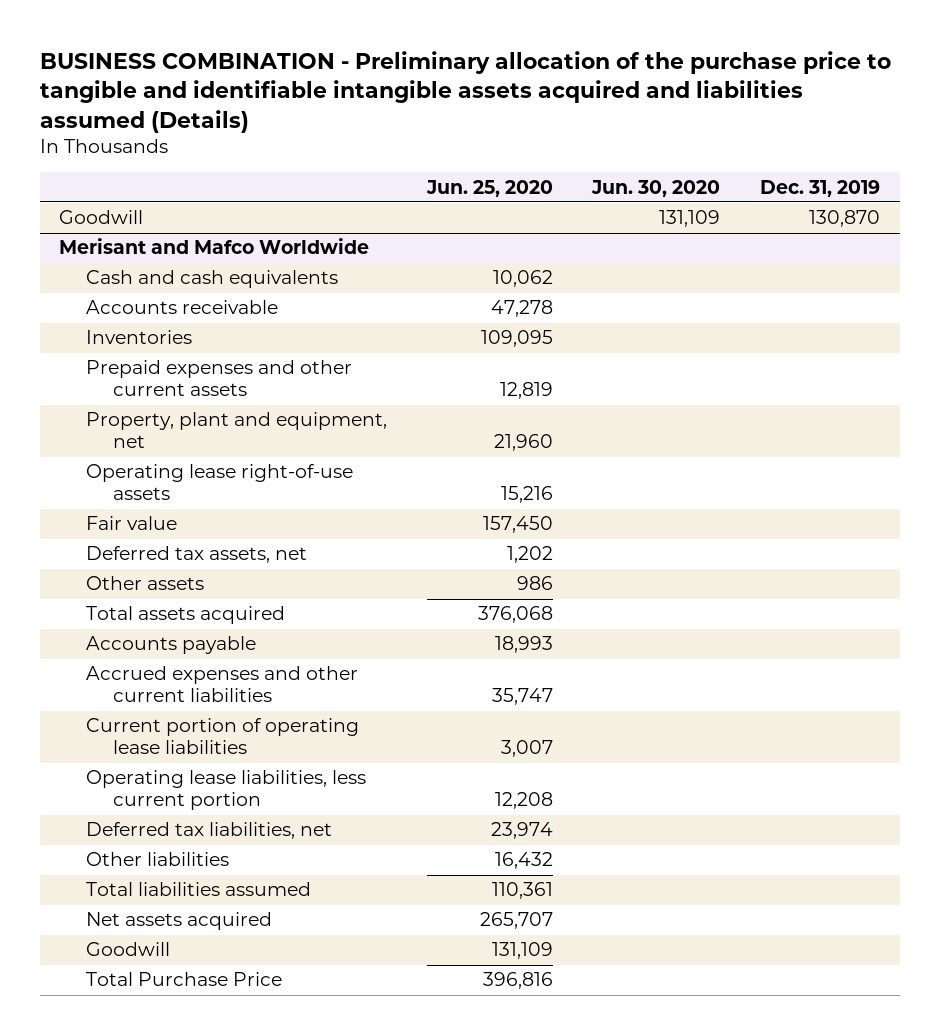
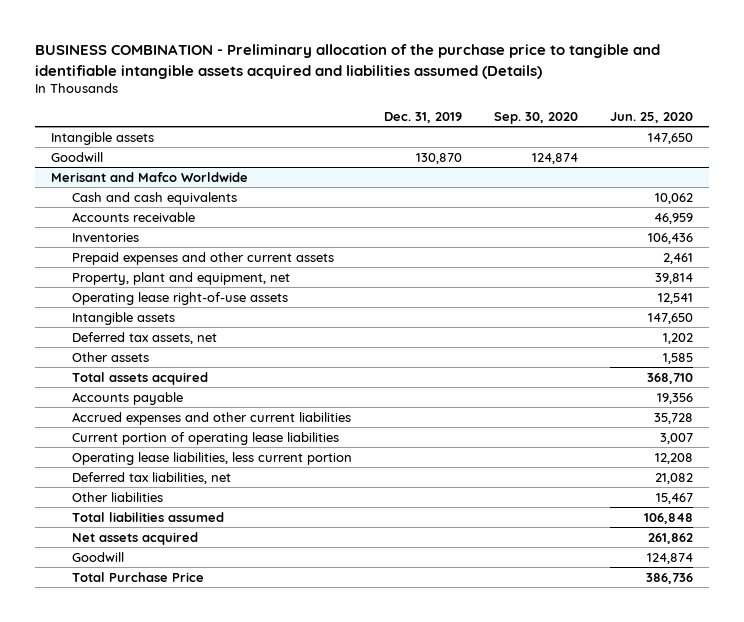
- | Jun. 25, 2020 | Jun. 30, 2020 | Dec. 31, 2019
+ | Dec. 31, 2019 | Sep. 30, 2020 | Jun. 25, 2020
+ Intangible assets | | | 147,650
@ Merisant and Mafco Worldwide
- Accounts receivable | 47,278 | |
- Inventories | 109,095 | |
- Prepaid expenses and other current assets | 12,819 | |
- Property, plant and equipment, net | 21,960 | |
- Operating lease right-of-use assets | 15,216 | |
- Fair value | 157,450 | |
+ Accounts receivable | | | 46,959
+ Inventories | | | 106,436
+ Prepaid expenses and other current assets | | | 2,461
+ Property, plant and equipment, net | | | 39,814
+ Operating lease right-of-use assets | | | 12,541
+ Intangible assets | | | 147,650
- Other assets | 986 | |
- Total assets acquired | 376,068 | |
- Accounts payable | 18,993 | |
- Accrued expenses and other current liabilities | 35,747 | |
+ Other assets | | | 1,585
+ Total assets acquired | | | 368,710
+ Accounts payable | | | 19,356
+ Accrued expenses and other current liabilities | | | 35,728
- Deferred tax liabilities, net | 23,974 | |
- Other liabilities | 16,432 | |
- Total liabilities assumed | 110,361 | |
- Net assets acquired | 265,707 | |
- Goodwill | 131,109 | |
- Total Purchase Price | 396,816 | |
+ Deferred tax liabilities, net | | | 21,082
+ Other liabilities | | | 15,467
+ Total liabilities assumed | | | 106,848
+ Net assets acquired | | | 261,862
+ Goodwill | | | 124,874
+ Total Purchase Price | | | 386,736

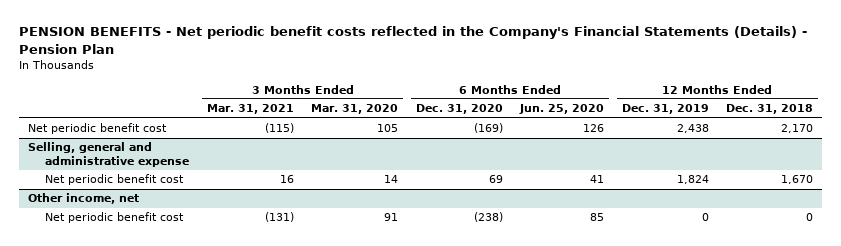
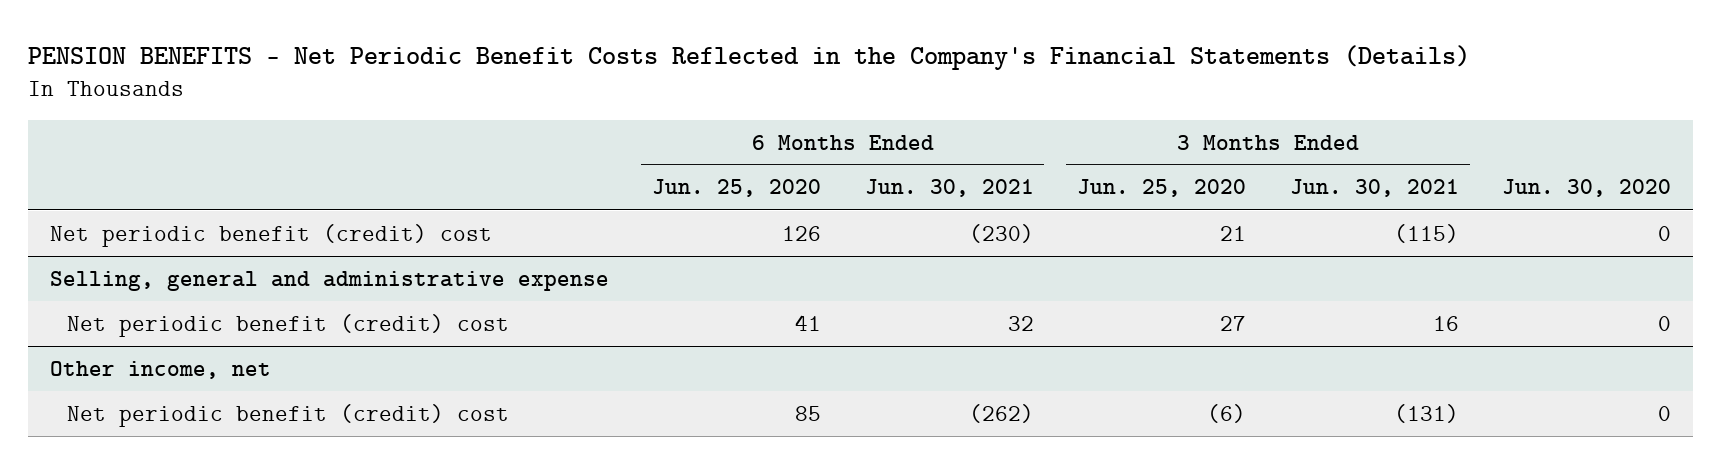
- PENSION BENEFITS - Net periodic benefit costs reflected in the Company's Financial Statements (Details) - Pension Plan
+ PENSION BENEFITS - Net Periodic Benefit Costs Reflected in the Company's Financial Statements (Details)
- | 3 Months Ended Mar. 31, 2021 | 3 Months Ended Mar. 31, 2020 | 6 Months Ended Dec. 31, 2020 | 6 Months Ended Jun. 25, 2020 | 12 Months Ended Dec. 31, 2019 | 12 Months Ended Dec. 31, 2018
+ | 6 Months Ended Jun. 25, 2020 | 6 Months Ended Jun. 30, 2021 | 3 Months Ended Jun. 25, 2020 | 3 Months Ended Jun. 30, 2021 | Jun. 30, 2020
- Net periodic benefit cost | (115) | 105 | (169) | 126 | 2,438 | 2,170
+ Net periodic benefit (credit) cost | 126 | (230) | 21 | (115) | 0
@ Selling, general and administrative expense
- Net periodic benefit cost | 16 | 14 | 69 | 41 | 1,824 | 1,670
+ Net periodic benefit (credit) cost | 41 | 32 | 27 | 16 | 0
@ Other income, net
- Net periodic benefit cost | (131) | 91 | (238) | 85 | 0 | 0
+ Net periodic benefit (credit) cost | 85 | (262) | (6) | (131) | 0

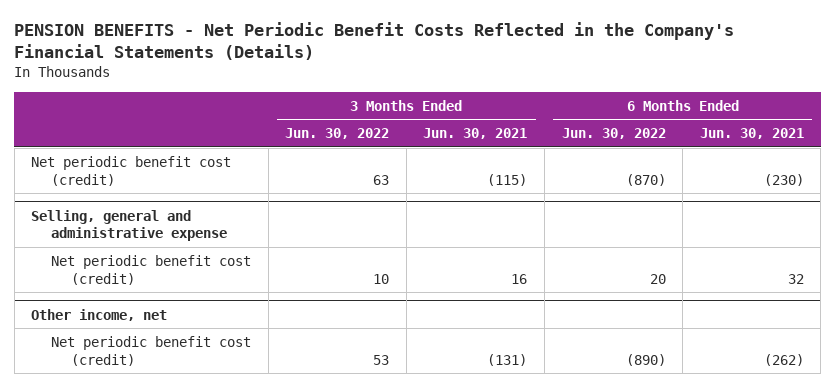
- | 6 Months Ended Jun. 25, 2020 | 6 Months Ended Jun. 30, 2021 | 3 Months Ended Jun. 25, 2020 | 3 Months Ended Jun. 30, 2021 | Jun. 30, 2020
+ | 3 Months Ended Jun. 30, 2022 | 3 Months Ended Jun. 30, 2021 | 6 Months Ended Jun. 30, 2022 | 6 Months Ended Jun. 30, 2021
- Net periodic benefit (credit) cost | 126 | (230) | 21 | (115) | 0
+ Net periodic benefit cost (credit) | 63 | (115) | (870) | (230)
@ Selling, general and administrative expense
- Net periodic benefit (credit) cost | 41 | 32 | 27 | 16 | 0
+ Net periodic benefit cost (credit) | 10 | 16 | 20 | 32
@ Other income, net
- Net periodic benefit (credit) cost | 85 | (262) | (6) | (131) | 0
+ Net periodic benefit cost (credit) | 53 | (131) | (890) | (262)

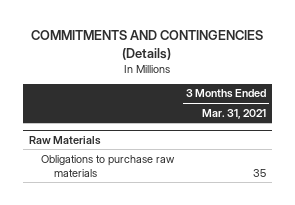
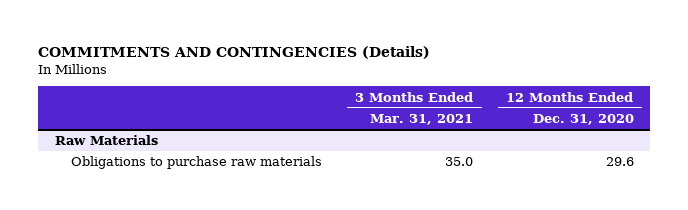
- | 3 Months Ended Mar. 31, 2021
+ | 3 Months Ended Mar. 31, 2021 | 12 Months Ended Dec. 31, 2020
@ Raw Materials
- Obligations to purchase raw materials | 35
+ Obligations to purchase raw materials | 35.0 | 29.6

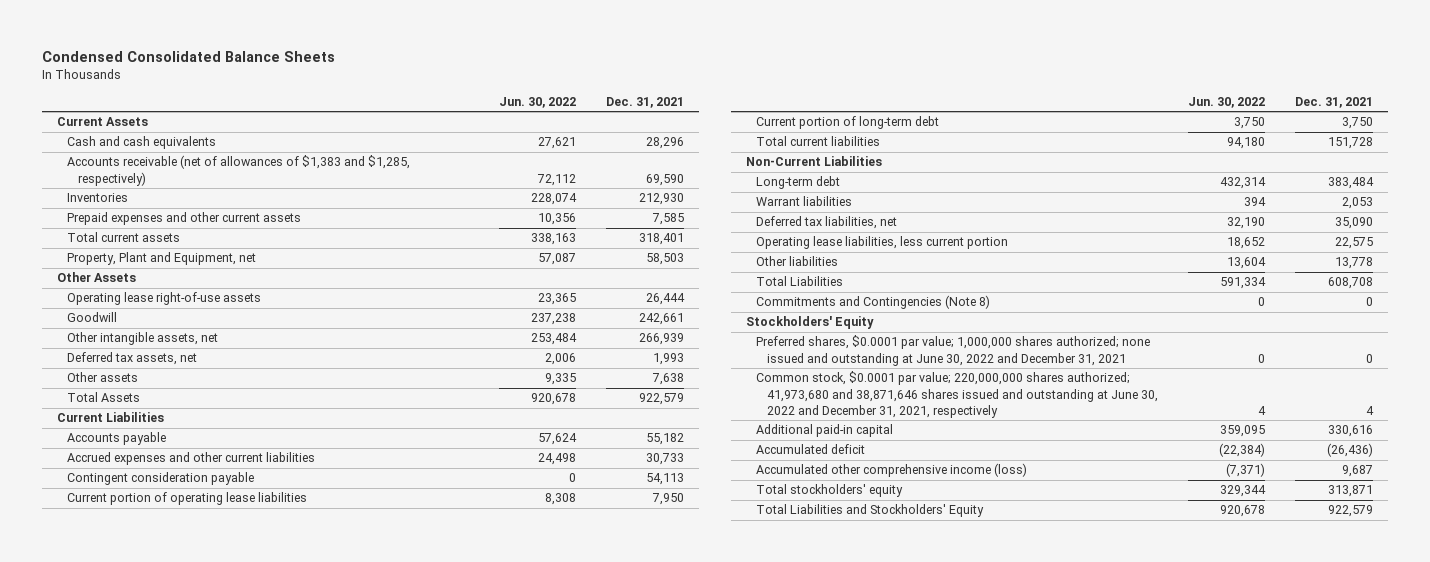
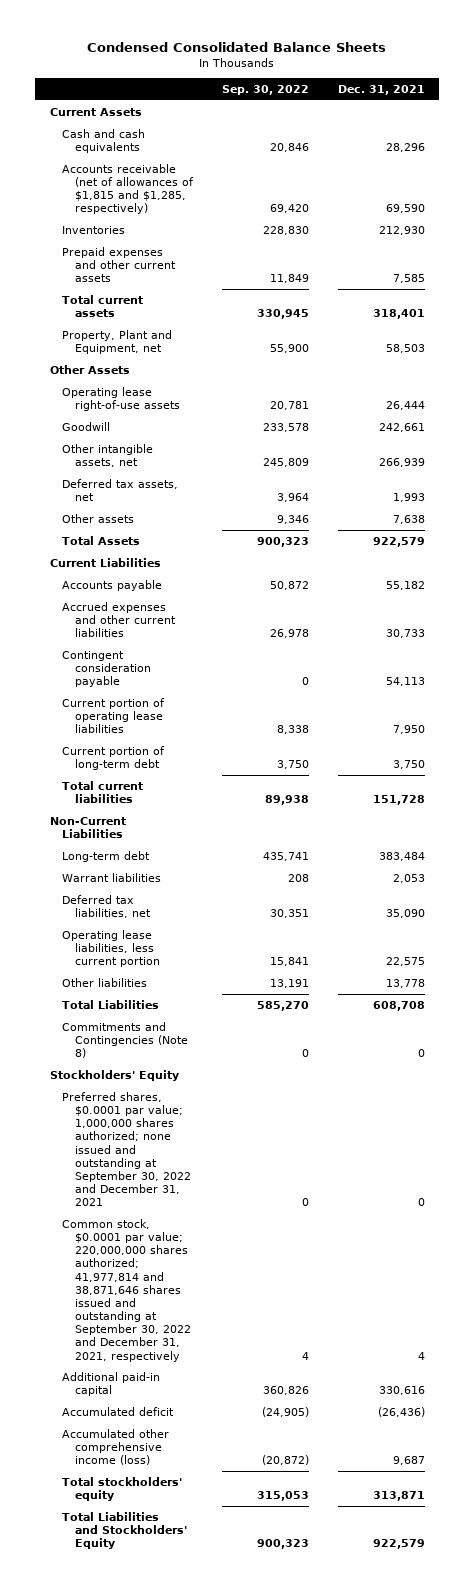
- | Jun. 30, 2022 | Dec. 31, 2021
+ | Sep. 30, 2022 | Dec. 31, 2021
- Accounts receivable (net of allowances of $1,383 and $1,285, respectively) | 72,112 | 69,590
+ Accounts receivable (net of allowances of $1,815 and $1,285, respectively) | 69,420 | 69,590
- Preferred shares, $0.0001 par value; 1,000,000 shares authorized; none issued and outstanding at June 30, 2022 and December 31, 2021 | 0 | 0
- Common stock, $0.0001 par value; 220,000,000 shares authorized; 41,973,680 and 38,871,646 shares issued and outstanding at June 30, 2022 and December 31, 2021, respectively | 4 | 4
+ Preferred shares, $0.0001 par value; 1,000,000 shares authorized; none issued and outstanding at September 30, 2022 and December 31, 2021 | 0 | 0
+ Common stock, $0.0001 par value; 220,000,000 shares authorized; 41,977,814 and 38,871,646 shares issued and outstanding at September 30, 2022 and December 31, 2021, respectively | 4 | 4

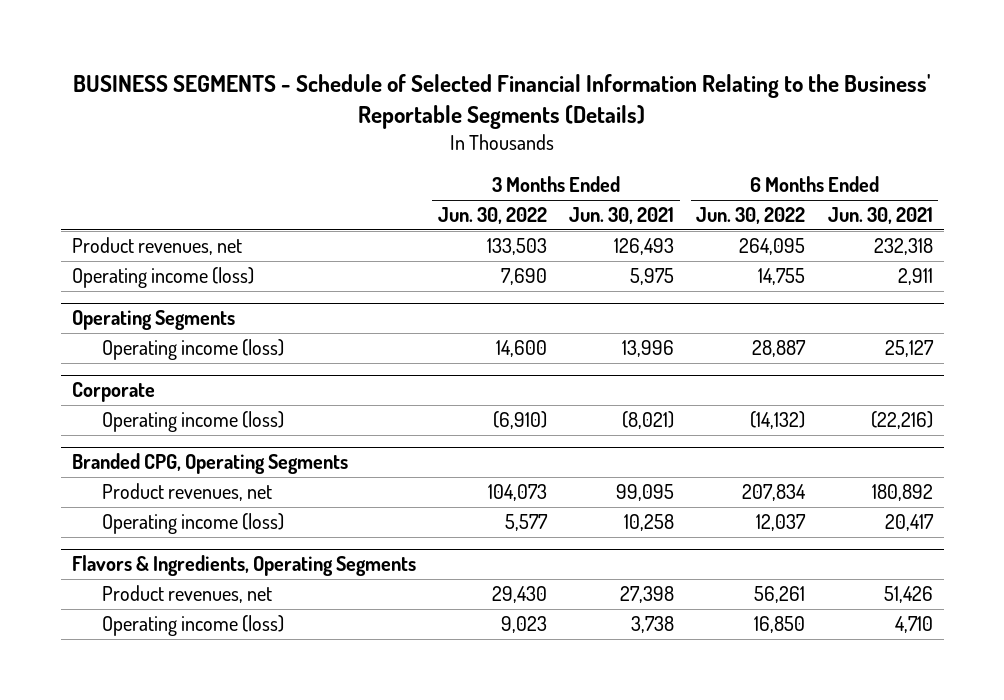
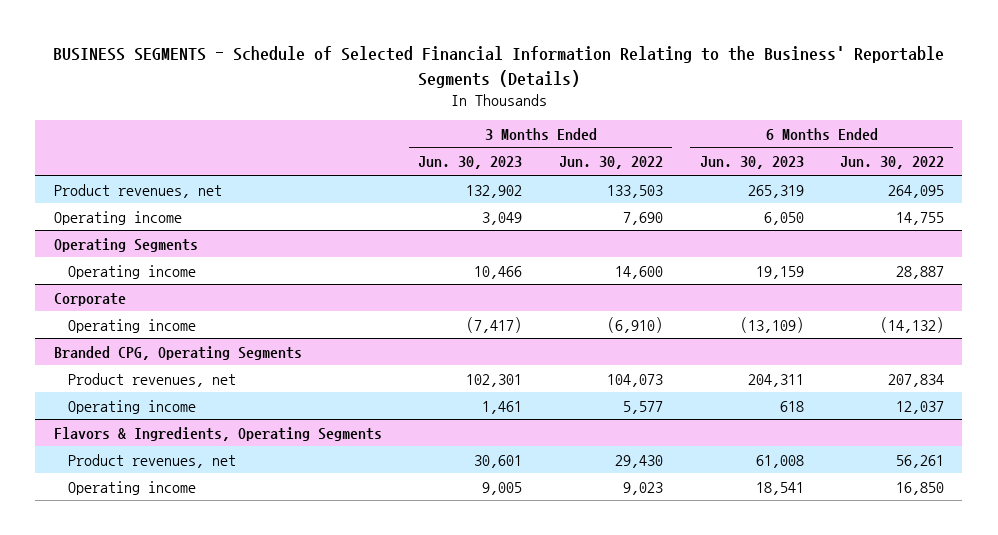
- | 3 Months Ended Jun. 30, 2022 | 3 Months Ended Jun. 30, 2021 | 6 Months Ended Jun. 30, 2022 | 6 Months Ended Jun. 30, 2021
+ | 3 Months Ended Jun. 30, 2023 | 3 Months Ended Jun. 30, 2022 | 6 Months Ended Jun. 30, 2023 | 6 Months Ended Jun. 30, 2022
- Operating income (loss) | 7,690 | 5,975 | 14,755 | 2,911
+ Operating income | 3,049 | 7,690 | 6,050 | 14,755
@ Operating Segments
- Operating income (loss) | 14,600 | 13,996 | 28,887 | 25,127
+ Operating income | 10,466 | 14,600 | 19,159 | 28,887
@ Corporate
- Operating income (loss) | (6,910) | (8,021) | (14,132) | (22,216)
+ Operating income | (7,417) | (6,910) | (13,109) | (14,132)
@ Branded CPG, Operating Segments
- Operating income (loss) | 5,577 | 10,258 | 12,037 | 20,417
+ Operating income | 1,461 | 5,577 | 618 | 12,037
@ Flavors & Ingredients, Operating Segments
- Operating income (loss) | 9,023 | 3,738 | 16,850 | 4,710
+ Operating income | 9,005 | 9,023 | 18,541 | 16,850

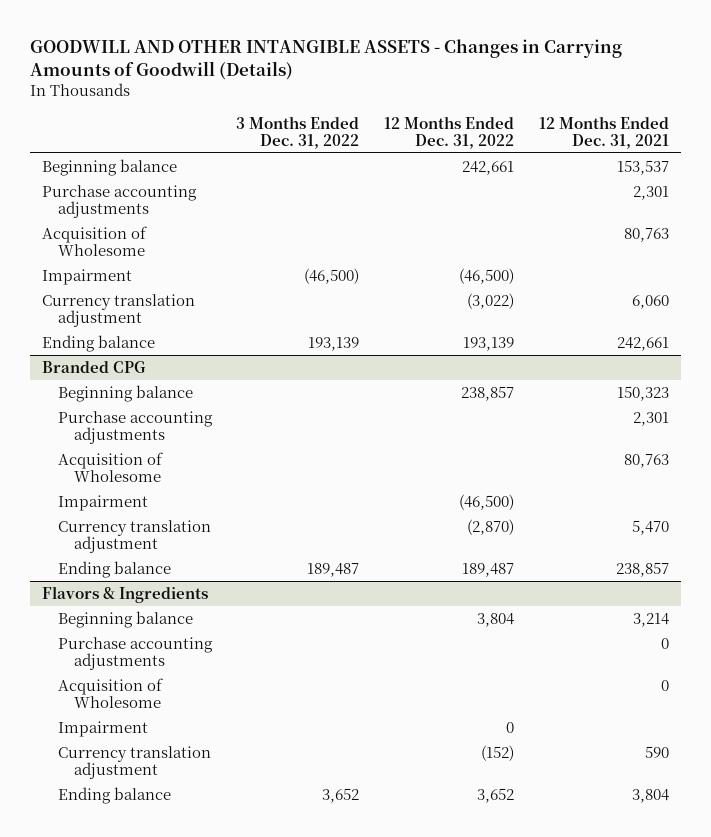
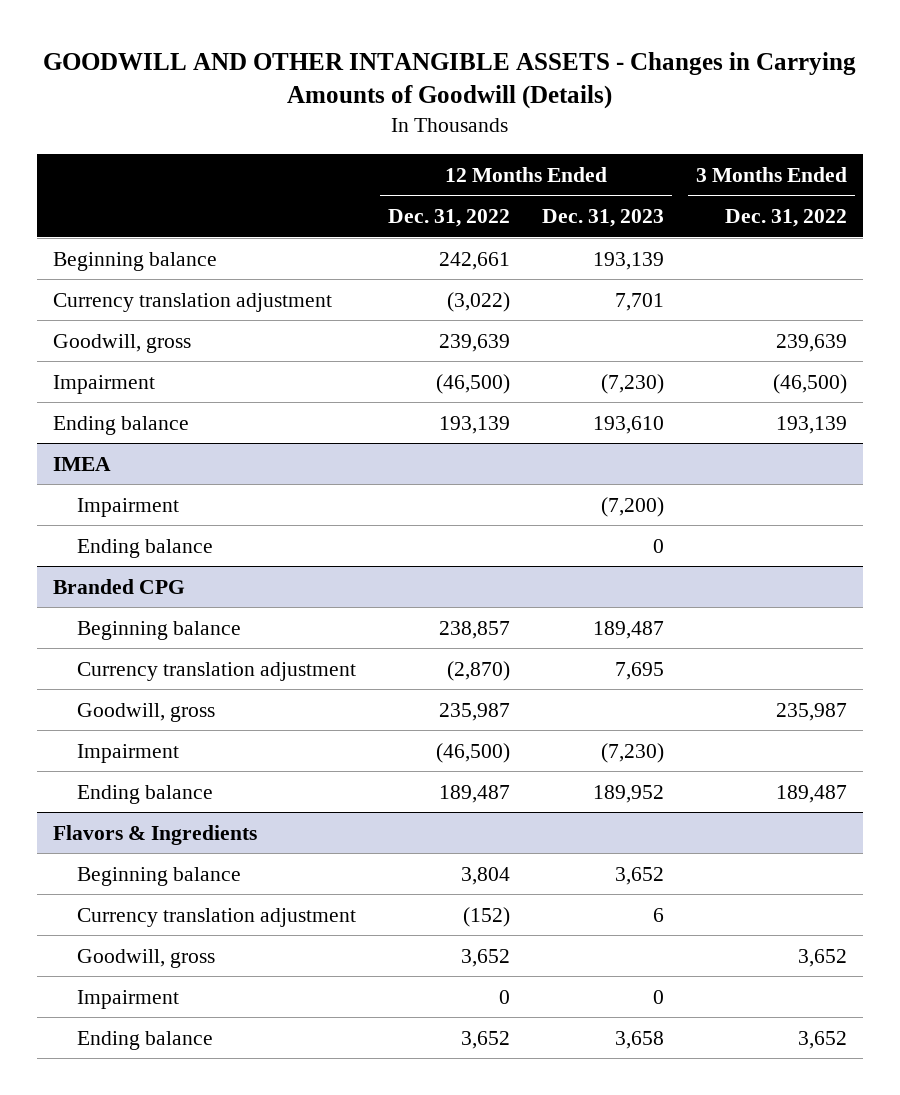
- | 3 Months Ended Dec. 31, 2022 | 12 Months Ended Dec. 31, 2022 | 12 Months Ended Dec. 31, 2021
+ | 12 Months Ended Dec. 31, 2022 | 12 Months Ended Dec. 31, 2023 | 3 Months Ended Dec. 31, 2022
- Purchase accounting adjustments | | | 2,301
- Acquisition of Wholesome | | | 80,763
+ Goodwill, gross | 239,639 | | 239,639
moved down: Impairment | (46,500) | (7,230) | (46,500)
+ IMEA
+ Impairment | | (7,200) |
+ Ending balance | | 0 |
@ Branded CPG
- Purchase accounting adjustments | | | 2,301
- Acquisition of Wholesome | | | 80,763
+ Goodwill, gross | 235,987 | | 235,987
moved down: Impairment | (46,500) | (7,230) |
@ Flavors & Ingredients
- Purchase accounting adjustments | | | 0
- Acquisition of Wholesome | | | 0
+ Goodwill, gross | 3,652 | | 3,652
moved down: Impairment | 0 | 0 |

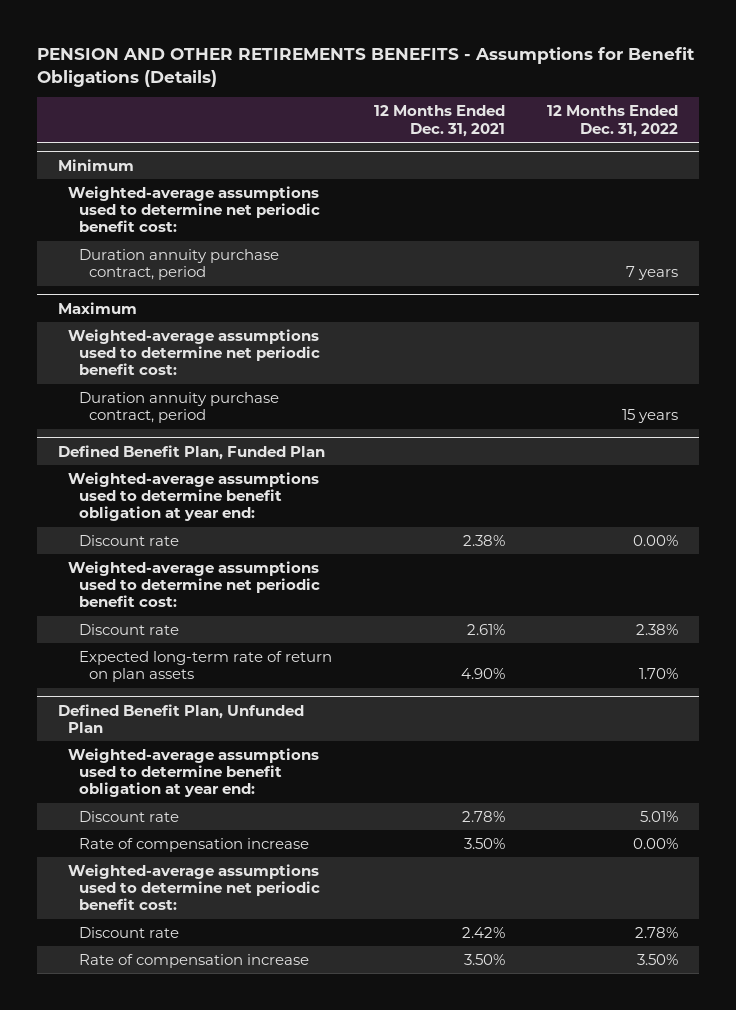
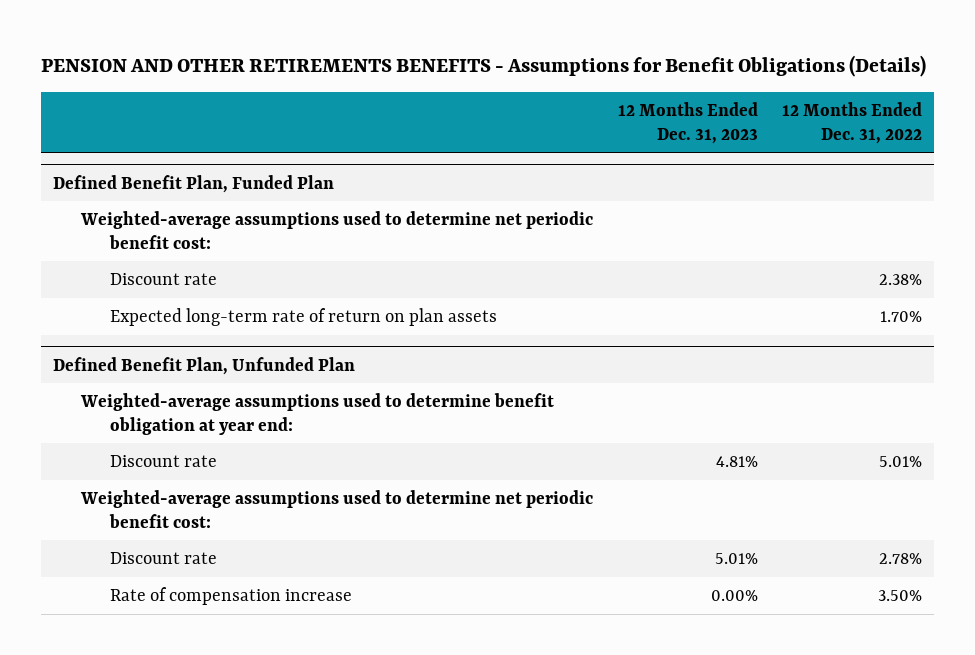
- | 12 Months Ended Dec. 31, 2021 | 12 Months Ended Dec. 31, 2022
+ | 12 Months Ended Dec. 31, 2023 | 12 Months Ended Dec. 31, 2022
- Minimum
- Weighted-average assumptions used to determine net periodic benefit cost:
- Duration annuity purchase contract, period | | 7 years
- Maximum
- Weighted-average assumptions used to determine net periodic benefit cost:
- Duration annuity purchase contract, period | | 15 years
@ Defined Benefit Plan, Funded Plan
- Weighted-average assumptions used to determine benefit obligation at year end:
- Discount rate | 2.38% | 0.00%
@ Defined Benefit Plan, Unfunded Plan
- Rate of compensation increase | 3.50% | 0.00%

